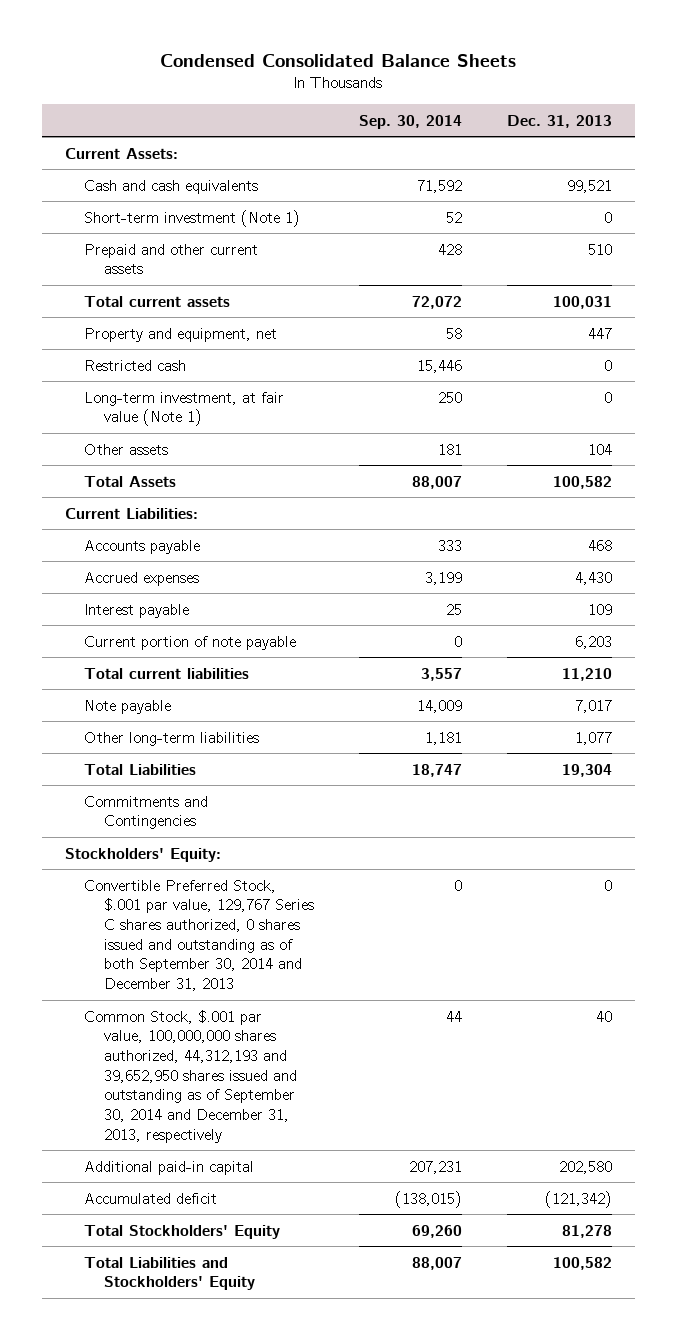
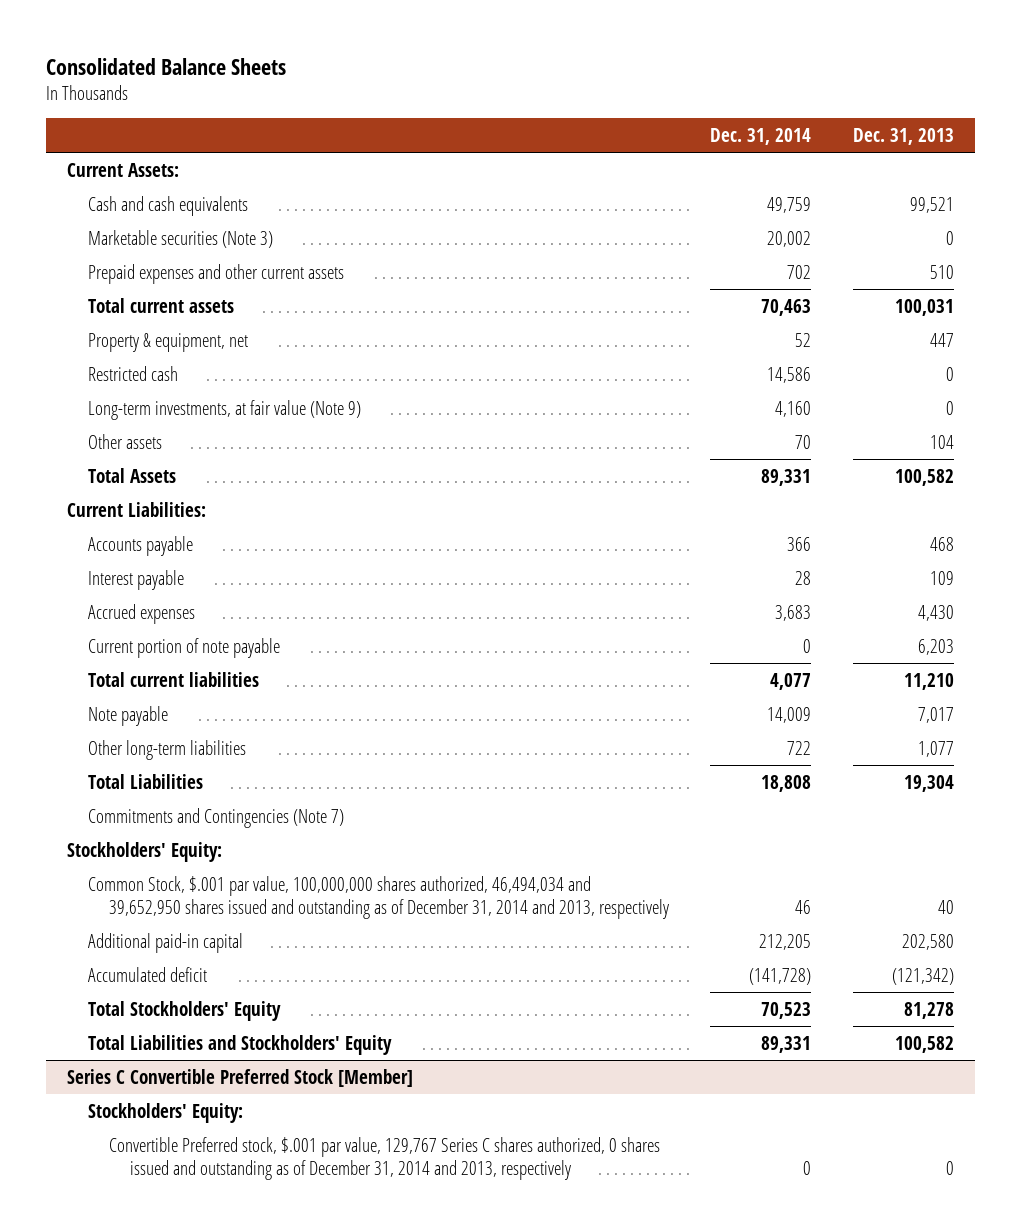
- Condensed Consolidated Balance Sheets
+ Consolidated Balance Sheets
- | Sep. 30, 2014 | Dec. 31, 2013
+ | Dec. 31, 2014 | Dec. 31, 2013
- Short-term investment (Note 1) | 52 | 0
- Prepaid and other current assets | 428 | 510
+ Marketable securities (Note 3) | 20,002 | 0
+ Prepaid expenses and other current assets | 702 | 510
- Property and equipment, net | 58 | 447
+ Property & equipment, net | 52 | 447
- Long-term investment, at fair value (Note 1) | 250 | 0
+ Long-term investments, at fair value (Note 9) | 4,160 | 0
moved down: Accrued expenses | 3,683 | 4,430
- Commitments and Contingencies
+ Commitments and Contingencies (Note 7)
- Convertible Preferred Stock, $.001 par value, 129,767 Series C shares authorized, 0 shares issued and outstanding as of both September 30, 2014 and December 31, 2013 | 0 | 0
- Common Stock, $.001 par value, 100,000,000 shares authorized, 44,312,193 and 39,652,950 shares issued and outstanding as of September 30, 2014 and December 31, 2013, respectively | 44 | 40
+ Common Stock, $.001 par value, 100,000,000 shares authorized, 46,494,034 and 39,652,950 shares issued and outstanding as of December 31, 2014 and 2013, respectively | 46 | 40
+ Series C Convertible Preferred Stock [Member]
+ Stockholders' Equity:
+ Convertible Preferred stock, $.001 par value, 129,767 Series C shares authorized, 0 shares issued and outstanding as of December 31, 2014 and 2013, respectively | 0 | 0

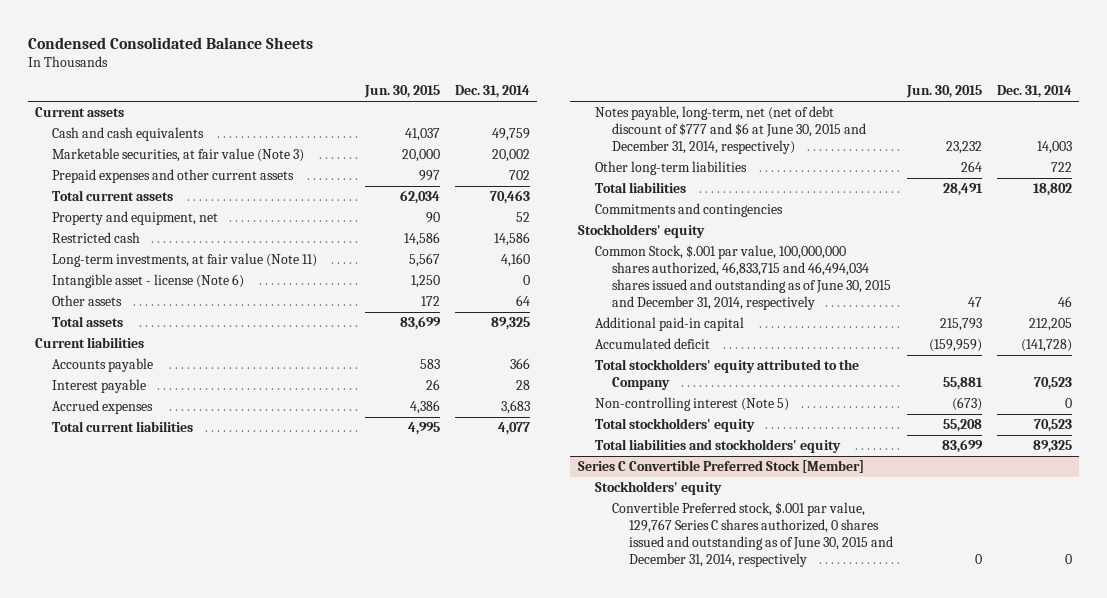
- Consolidated Balance Sheets
+ Condensed Consolidated Balance Sheets
- | Dec. 31, 2014 | Dec. 31, 2013
+ | Jun. 30, 2015 | Dec. 31, 2014
- Current Assets:
+ Current assets
- Marketable securities (Note 3) | 20,002 | 0
+ Marketable securities, at fair value (Note 3) | 20,000 | 20,002
- Property & equipment, net | 52 | 447
+ Property and equipment, net | 90 | 52
- Long-term investments, at fair value (Note 9) | 4,160 | 0
- Other assets | 70 | 104
- Total Assets | 89,331 | 100,582
- Current Liabilities:
+ Long-term investments, at fair value (Note 11) | 5,567 | 4,160
+ Intangible asset - license (Note 6) | 1,250 | 0
+ Other assets | 172 | 64
+ Total assets | 83,699 | 89,325
+ Current liabilities
- Current portion of note payable | 0 | 6,203
- Note payable | 14,009 | 7,017
+ Notes payable, long-term, net (net of debt discount of $777 and $6 at June 30, 2015 and December 31, 2014, respectively) | 23,232 | 14,003
- Total Liabilities | 18,808 | 19,304
- Commitments and Contingencies (Note 7)
- Stockholders' Equity:
- Common Stock, $.001 par value, 100,000,000 shares authorized, 46,494,034 and 39,652,950 shares issued and outstanding as of December 31, 2014 and 2013, respectively | 46 | 40
+ Total liabilities | 28,491 | 18,802
+ Commitments and contingencies
+ Stockholders' equity
+ Common Stock, $.001 par value, 100,000,000 shares authorized, 46,833,715 and 46,494,034 shares issued and outstanding as of June 30, 2015 and December 31, 2014, respectively | 47 | 46
- Total Stockholders' Equity | 70,523 | 81,278
- Total Liabilities and Stockholders' Equity | 89,331 | 100,582
+ Total stockholders' equity attributed to the Company | 55,881 | 70,523
+ Non-controlling interest (Note 5) | (673) | 0
+ Total stockholders' equity | 55,208 | 70,523
+ Total liabilities and stockholders' equity | 83,699 | 89,325
@ Series C Convertible Preferred Stock [Member]
- Stockholders' Equity:
- Convertible Preferred stock, $.001 par value, 129,767 Series C shares authorized, 0 shares issued and outstanding as of December 31, 2014 and 2013, respectively | 0 | 0
+ Stockholders' equity
+ Convertible Preferred stock, $.001 par value, 129,767 Series C shares authorized, 0 shares issued and outstanding as of June 30, 2015 and December 31, 2014, respectively | 0 | 0

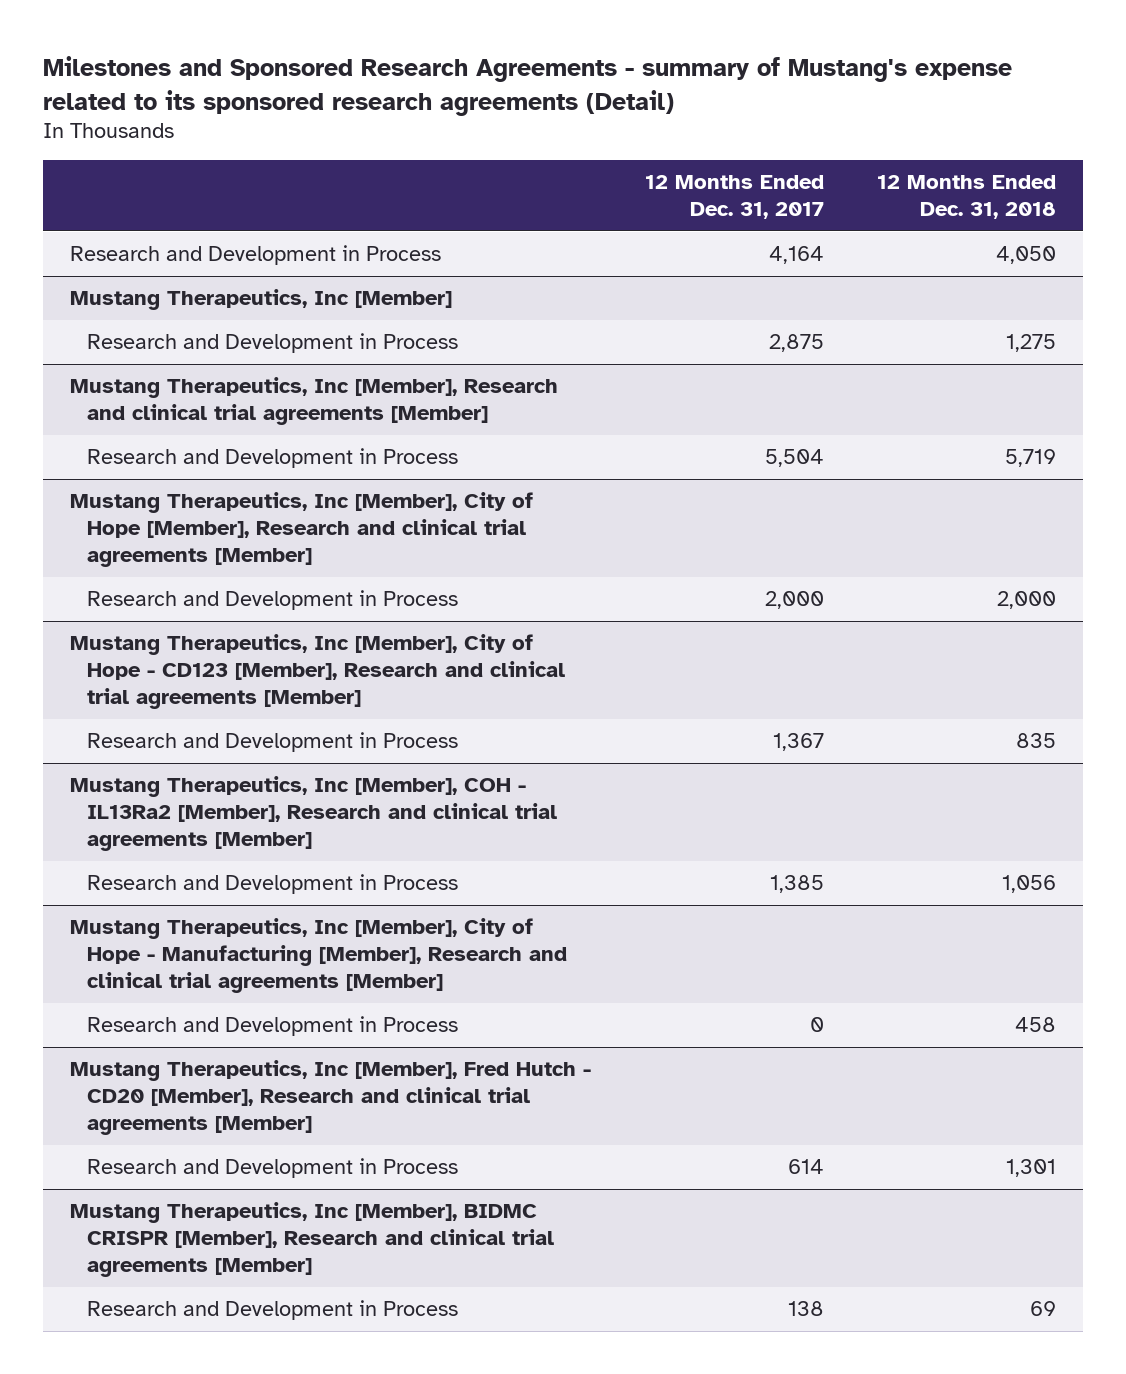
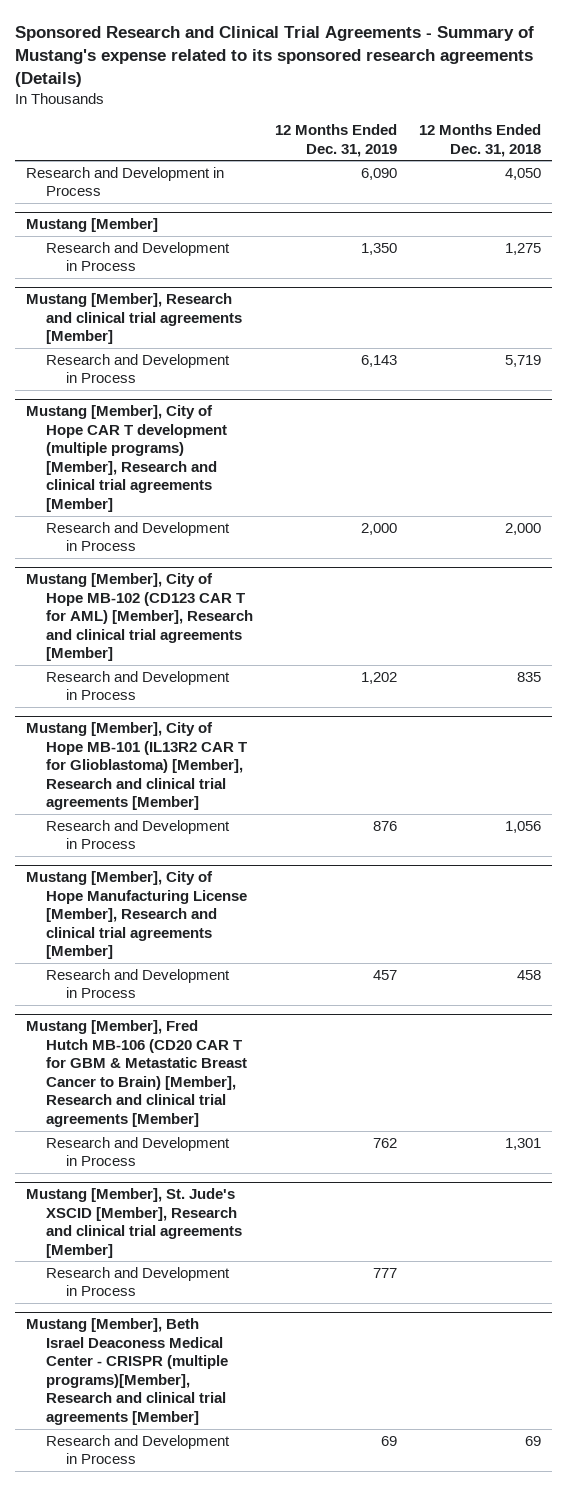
- Milestones and Sponsored Research Agreements - summary of Mustang's expense related to its sponsored research agreements (Detail)
+ Sponsored Research and Clinical Trial Agreements - Summary of Mustang's expense related to its sponsored research agreements (Details)
- | 12 Months Ended Dec. 31, 2017 | 12 Months Ended Dec. 31, 2018
+ | 12 Months Ended Dec. 31, 2019 | 12 Months Ended Dec. 31, 2018
- Mustang Therapeutics, Inc [Member]
+ Mustang [Member]
- Mustang Therapeutics, Inc [Member], Research and clinical trial agreements [Member]
+ Mustang [Member], Research and clinical trial agreements [Member]
- Mustang Therapeutics, Inc [Member], City of Hope [Member], Research and clinical trial agreements [Member]
+ Mustang [Member], City of Hope CAR T development (multiple programs) [Member], Research and clinical trial agreements [Member]
- Mustang Therapeutics, Inc [Member], City of Hope - CD123 [Member], Research and clinical trial agreements [Member]
+ Mustang [Member], City of Hope MB-102 (CD123 CAR T for AML) [Member], Research and clinical trial agreements [Member]
- Mustang Therapeutics, Inc [Member], COH - IL13Ra2 [Member], Research and clinical trial agreements [Member]
+ Mustang [Member], City of Hope MB-101 (IL13R2 CAR T for Glioblastoma) [Member], Research and clinical trial agreements [Member]
- Mustang Therapeutics, Inc [Member], City of Hope - Manufacturing [Member], Research and clinical trial agreements [Member]
+ Mustang [Member], City of Hope Manufacturing License [Member], Research and clinical trial agreements [Member]
- Mustang Therapeutics, Inc [Member], Fred Hutch - CD20 [Member], Research and clinical trial agreements [Member]
+ Mustang [Member], Fred Hutch MB-106 (CD20 CAR T for GBM & Metastatic Breast Cancer to Brain) [Member], Research and clinical trial agreements [Member]
- Mustang Therapeutics, Inc [Member], BIDMC CRISPR [Member], Research and clinical trial agreements [Member]
+ Mustang [Member], St. Jude's XSCID [Member], Research and clinical trial agreements [Member]
+ Research and Development in Process | 777 |
+ Mustang [Member], Beth Israel Deaconess Medical Center - CRISPR (multiple programs)[Member], Research and clinical trial agreements [Member]

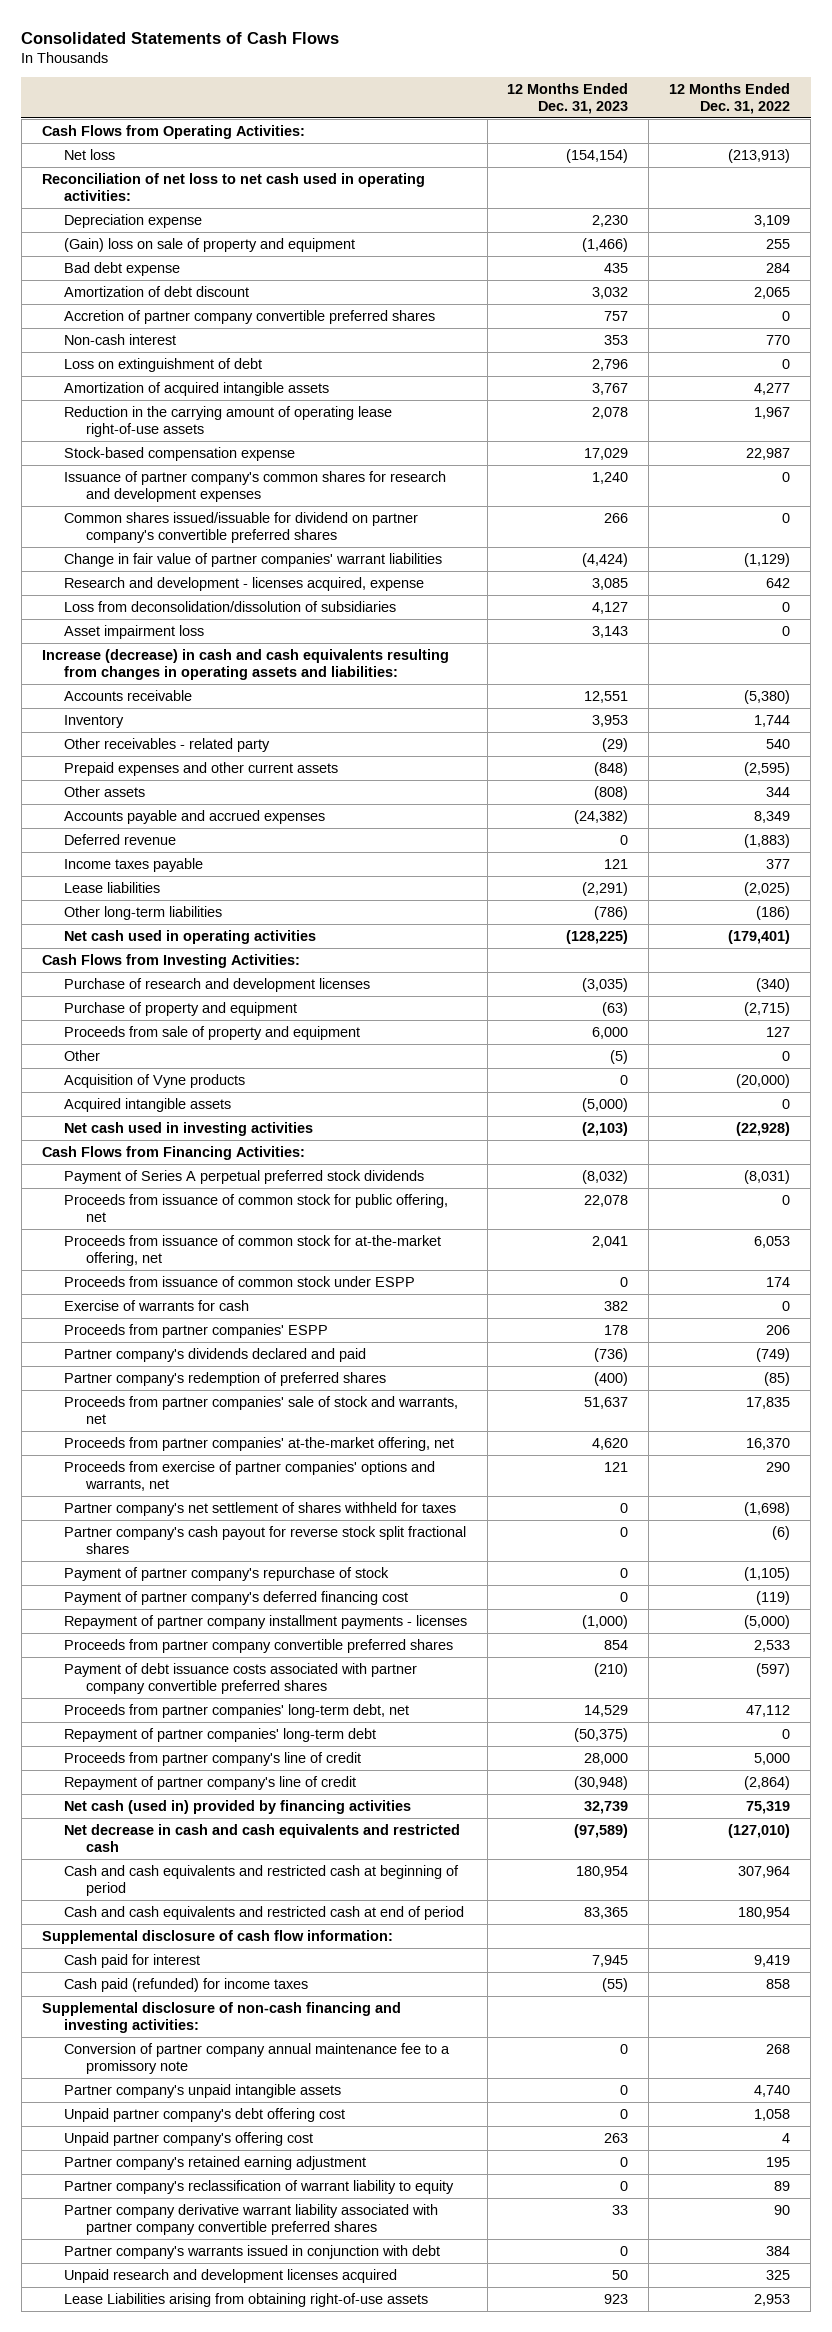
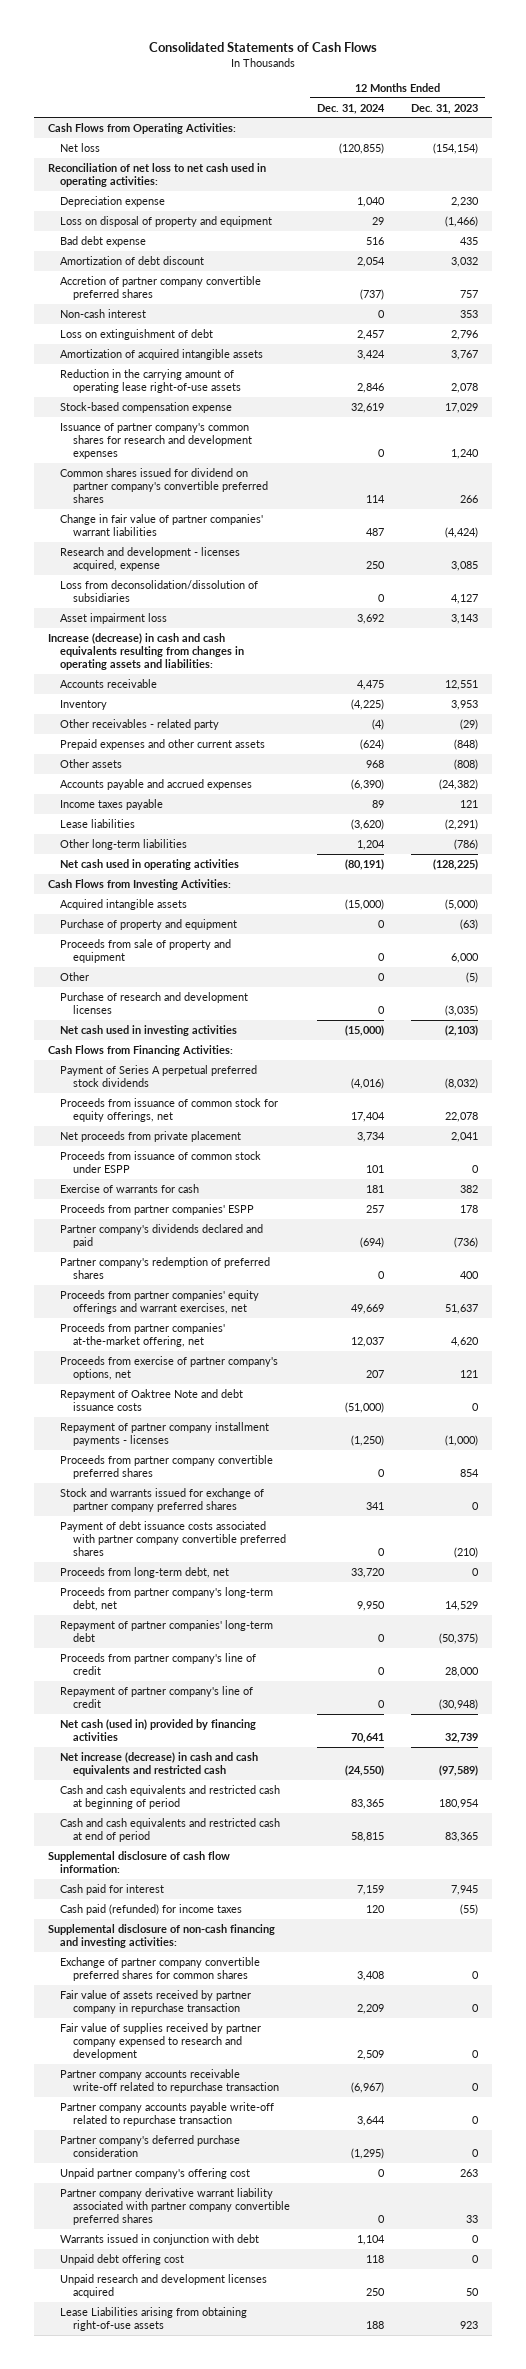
- | 12 Months Ended Dec. 31, 2023 | 12 Months Ended Dec. 31, 2022
+ | 12 Months Ended Dec. 31, 2024 | 12 Months Ended Dec. 31, 2023
- (Gain) loss on sale of property and equipment | (1,466) | 255
+ Loss on disposal of property and equipment | 29 | (1,466)
- Common shares issued/issuable for dividend on partner company's convertible preferred shares | 266 | 0
+ Common shares issued for dividend on partner company's convertible preferred shares | 114 | 266
- Deferred revenue | 0 | (1,883)
moved up: Acquired intangible assets | (15,000) | (5,000)
- Acquisition of Vyne products | 0 | (20,000)
moved down: Purchase of research and development licenses | 0 | (3,035)
- Proceeds from issuance of common stock for public offering, net | 22,078 | 0
- Proceeds from issuance of common stock for at-the-market offering, net | 2,041 | 6,053
+ Proceeds from issuance of common stock for equity offerings, net | 17,404 | 22,078
+ Net proceeds from private placement | 3,734 | 2,041
- Partner company's redemption of preferred shares | (400) | (85)
- Proceeds from partner companies' sale of stock and warrants, net | 51,637 | 17,835
+ Partner company's redemption of preferred shares | 0 | 400
+ Proceeds from partner companies' equity offerings and warrant exercises, net | 49,669 | 51,637
- Proceeds from exercise of partner companies' options and warrants, net | 121 | 290
- Partner company's net settlement of shares withheld for taxes | 0 | (1,698)
- Partner company's cash payout for reverse stock split fractional shares | 0 | (6)
- Payment of partner company's repurchase of stock | 0 | (1,105)
- Payment of partner company's deferred financing cost | 0 | (119)
+ Proceeds from exercise of partner company's options, net | 207 | 121
+ Repayment of Oaktree Note and debt issuance costs | (51,000) | 0
+ Stock and warrants issued for exchange of partner company preferred shares | 341 | 0
- Proceeds from partner companies' long-term debt, net | 14,529 | 47,112
+ Proceeds from long-term debt, net | 33,720 | 0
+ Proceeds from partner company's long-term debt, net | 9,950 | 14,529
- Net decrease in cash and cash equivalents and restricted cash | (97,589) | (127,010)
+ Net increase (decrease) in cash and cash equivalents and restricted cash | (24,550) | (97,589)
- Conversion of partner company annual maintenance fee to a promissory note | 0 | 268
- Partner company's unpaid intangible assets | 0 | 4,740
- Unpaid partner company's debt offering cost | 0 | 1,058
+ Exchange of partner company convertible preferred shares for common shares | 3,408 | 0
+ Fair value of assets received by partner company in repurchase transaction | 2,209 | 0
+ Fair value of supplies received by partner company expensed to research and development | 2,509 | 0
+ Partner company accounts receivable write-off related to repurchase transaction | (6,967) | 0
+ Partner company accounts payable write-off related to repurchase transaction | 3,644 | 0
+ Partner company's deferred purchase consideration | (1,295) | 0
- Partner company's retained earning adjustment | 0 | 195
- Partner company's reclassification of warrant liability to equity | 0 | 89
- Partner company's warrants issued in conjunction with debt | 0 | 384
+ Warrants issued in conjunction with debt | 1,104 | 0
+ Unpaid debt offering cost | 118 | 0

